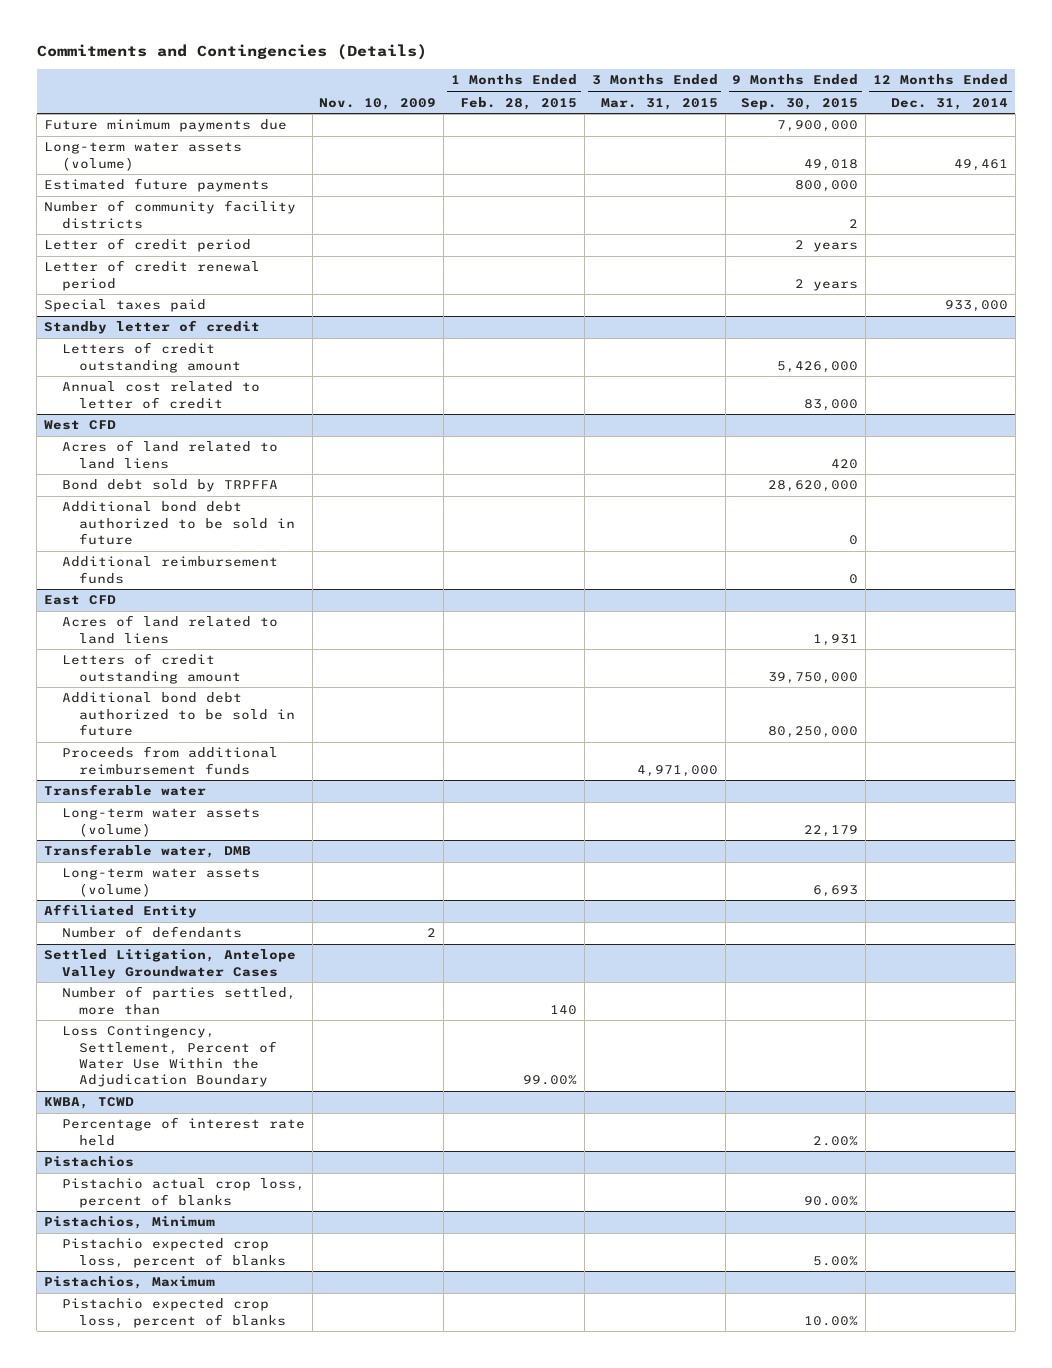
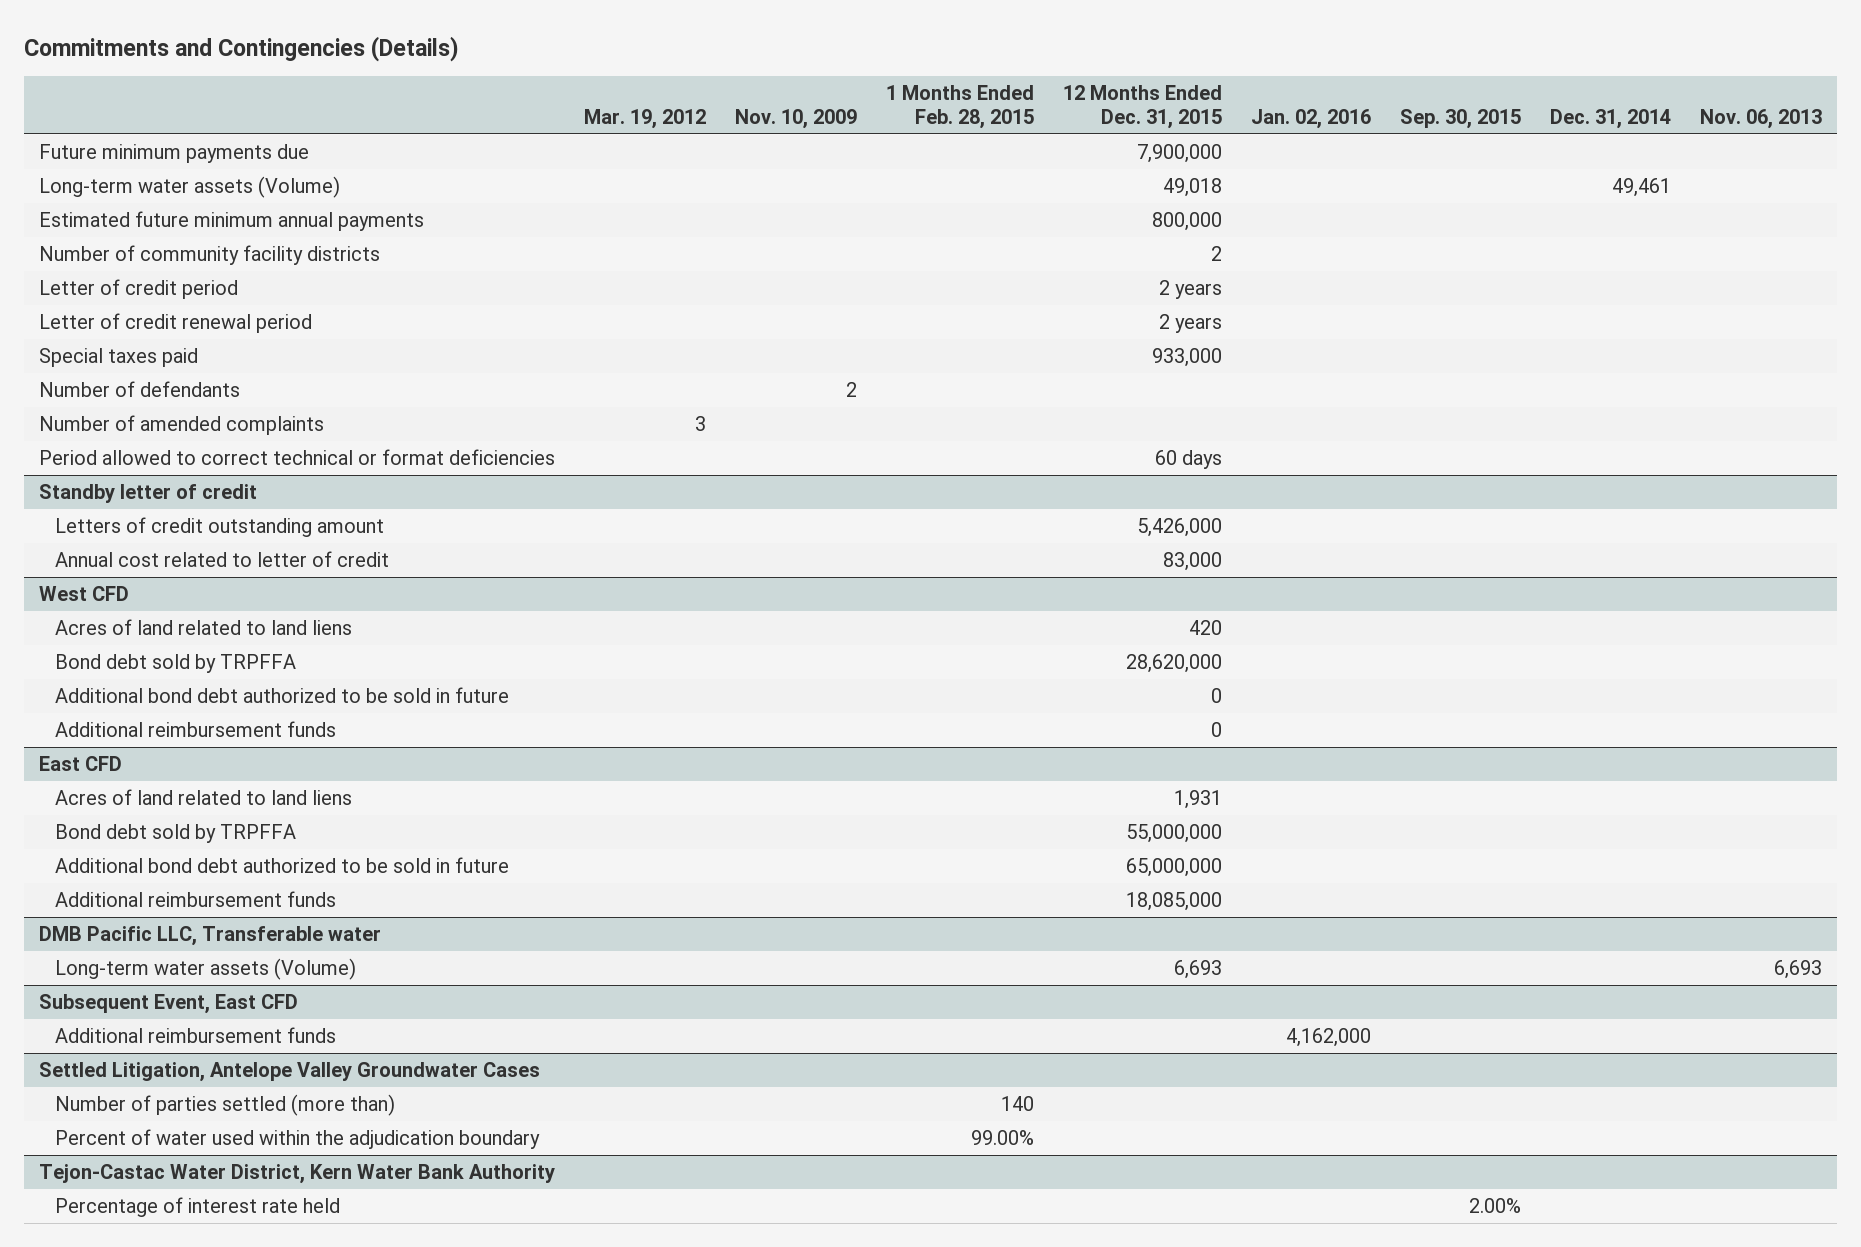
- | Nov. 10, 2009 | 1 Months Ended Feb. 28, 2015 | 3 Months Ended Mar. 31, 2015 | 9 Months Ended Sep. 30, 2015 | 12 Months Ended Dec. 31, 2014
+ | Mar. 19, 2012 | Nov. 10, 2009 | 1 Months Ended Feb. 28, 2015 | 12 Months Ended Dec. 31, 2015 | Jan. 02, 2016 | Sep. 30, 2015 | Dec. 31, 2014 | Nov. 06, 2013
- Long-term water assets (volume) | | | | 49,018 | 49,461
- Estimated future payments | | | | 800,000 |
+ Long-term water assets (Volume) | | | | 49,018 | | | 49,461 |
+ Estimated future minimum annual payments | | | | 800,000 | | | |
+ Number of defendants | | 2 | | | | | |
+ Number of amended complaints | 3 | | | | | | |
+ Period allowed to correct technical or format deficiencies | | | | 60 days | | | |
@ East CFD
- Letters of credit outstanding amount | | | | 39,750,000 |
+ Bond debt sold by TRPFFA | | | | 55,000,000 | | | |
- Proceeds from additional reimbursement funds | | | 4,971,000 | |
- Transferable water
- Long-term water assets (volume) | | | | 22,179 |
- Transferable water, DMB
- Long-term water assets (volume) | | | | 6,693 |
- Affiliated Entity
- Number of defendants | 2 | | | |
@ East CFD
+ Additional reimbursement funds | | | | 18,085,000 | | | |
+ DMB Pacific LLC, Transferable water
+ Long-term water assets (Volume) | | | | 6,693 | | | | 6,693
+ Subsequent Event, East CFD
+ Additional reimbursement funds | | | | | 4,162,000 | | |
@ Settled Litigation, Antelope Valley Groundwater Cases
- Number of parties settled, more than | | 140 | | |
- Loss Contingency, Settlement, Percent of Water Use Within the Adjudication Boundary | | 99.00% | | |
- KWBA, TCWD
- Percentage of interest rate held | | | | 2.00% |
- Pistachios
- Pistachio actual crop loss, percent of blanks | | | | 90.00% |
- Pistachios, Minimum
- Pistachio expected crop loss, percent of blanks | | | | 5.00% |
- Pistachios, Maximum
- Pistachio expected crop loss, percent of blanks | | | | 10.00% |
@ Settled Litigation, Antelope Valley Groundwater Cases
+ Number of parties settled (more than) | | | 140 | | | | |
+ Percent of water used within the adjudication boundary | | | 99.00% | | | | |
+ Tejon-Castac Water District, Kern Water Bank Authority
+ Percentage of interest rate held | | | | | | 2.00% | |

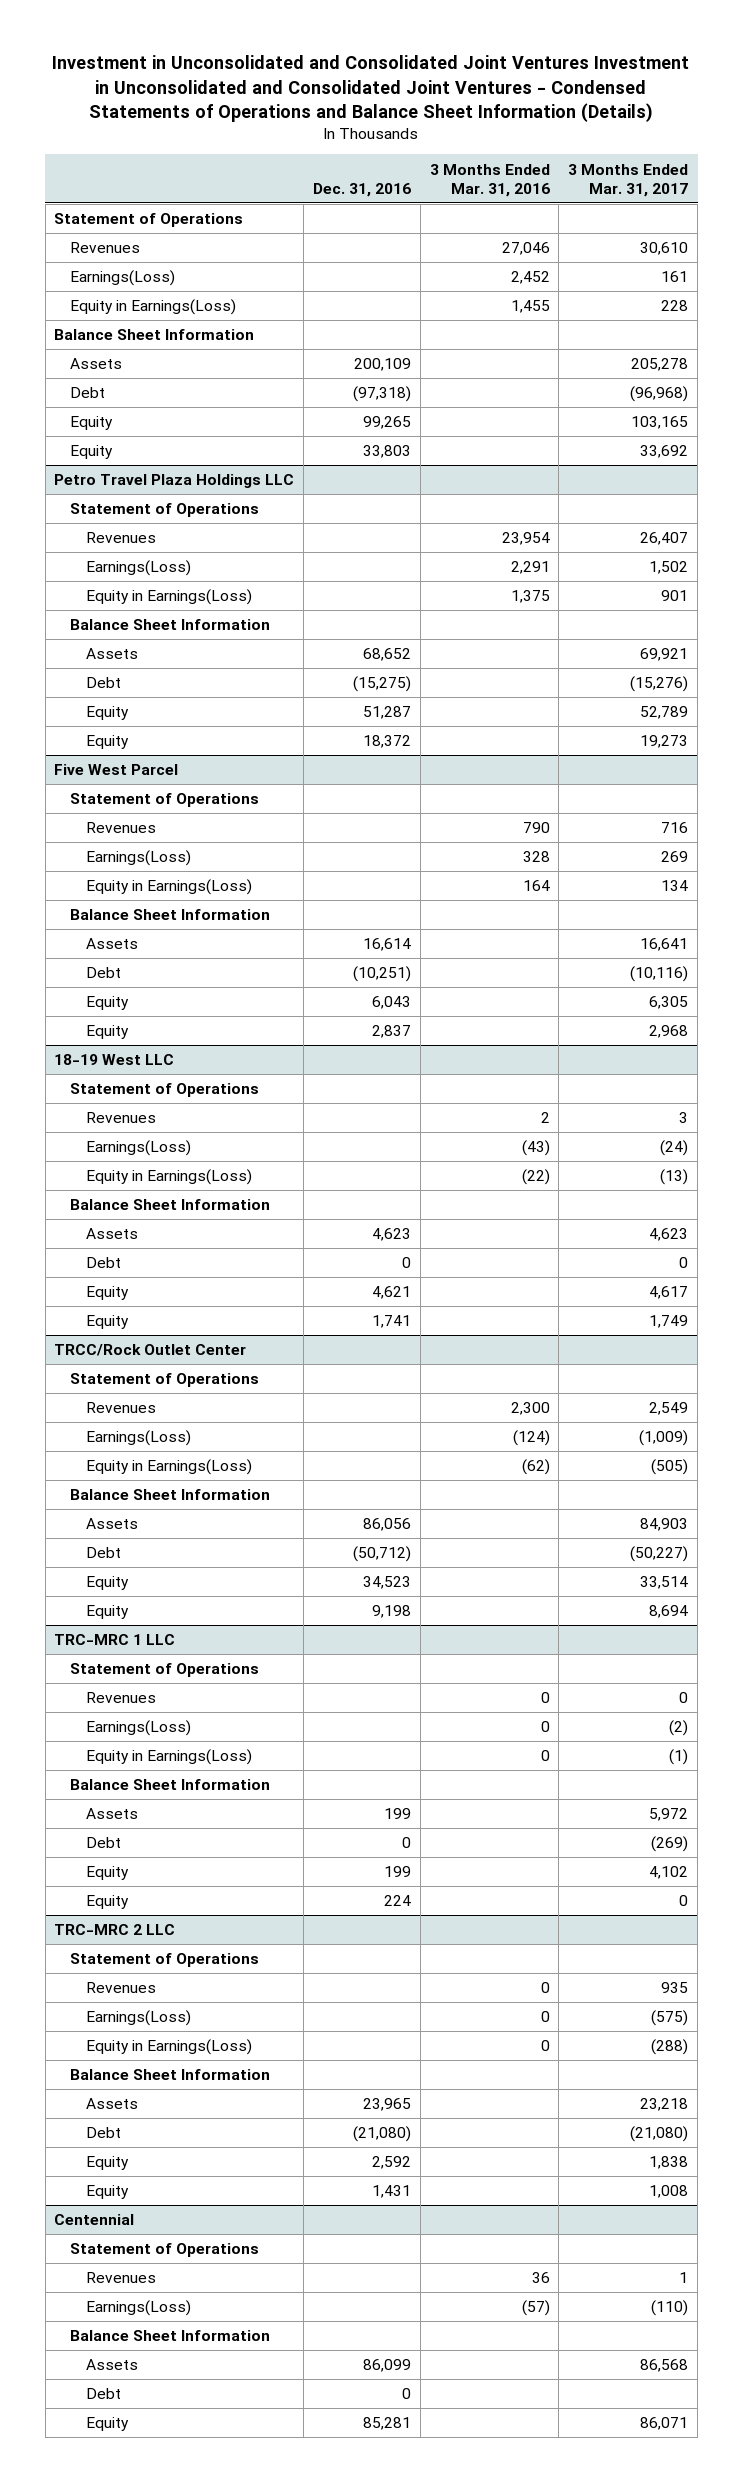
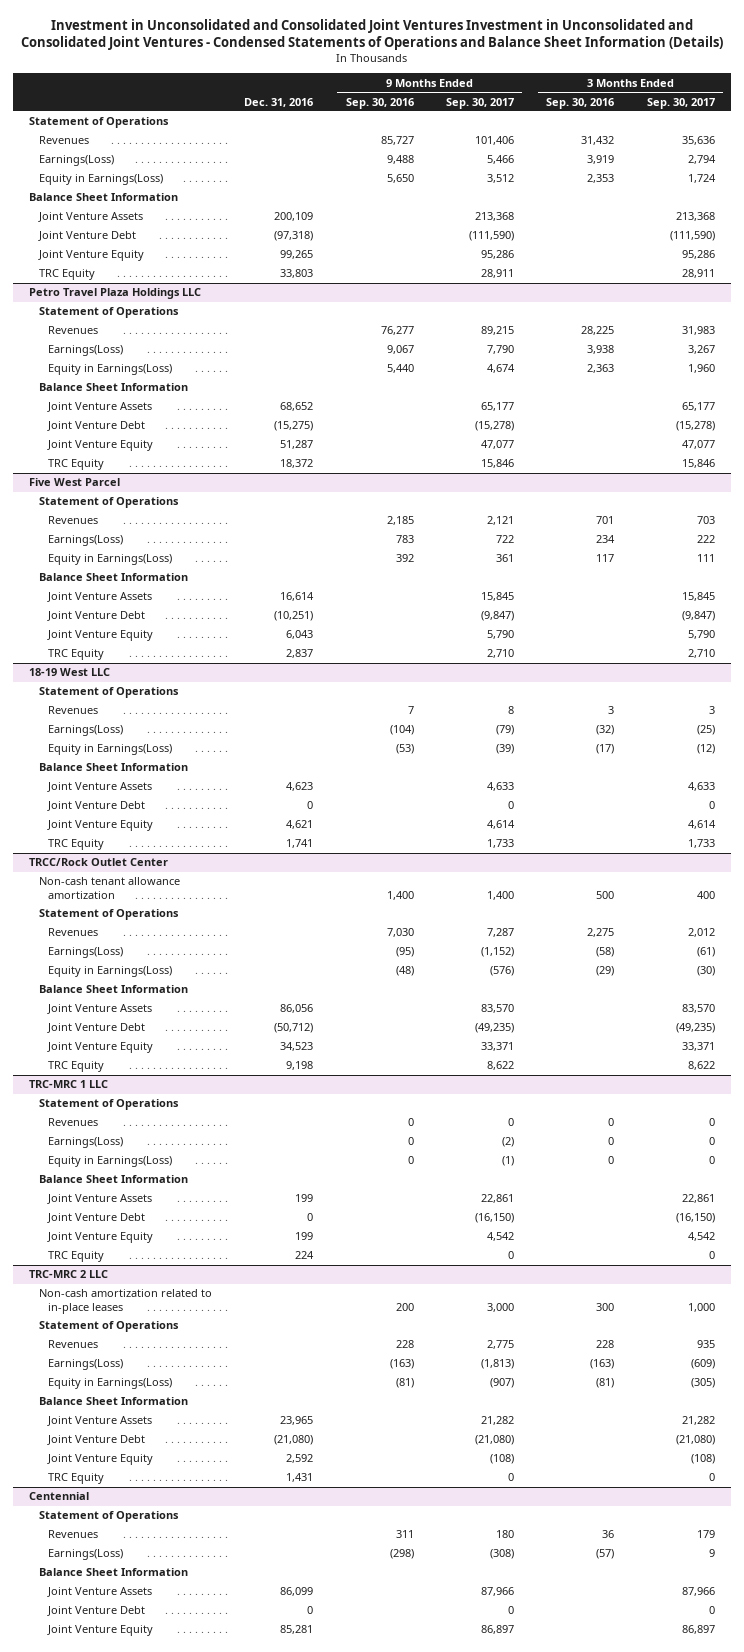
- | Dec. 31, 2016 | 3 Months Ended Mar. 31, 2016 | 3 Months Ended Mar. 31, 2017
+ | Dec. 31, 2016 | 9 Months Ended Sep. 30, 2016 | 9 Months Ended Sep. 30, 2017 | 3 Months Ended Sep. 30, 2016 | 3 Months Ended Sep. 30, 2017
- Assets | 200,109 | | 205,278
- Debt | (97,318) | | (96,968)
- Equity | 99,265 | | 103,165
- Equity | 33,803 | | 33,692
+ Joint Venture Assets | 200,109 | | 213,368 | | 213,368
+ Joint Venture Debt | (97,318) | | (111,590) | | (111,590)
+ Joint Venture Equity | 99,265 | | 95,286 | | 95,286
+ TRC Equity | 33,803 | | 28,911 | | 28,911
@ Petro Travel Plaza Holdings LLC
- Assets | 68,652 | | 69,921
- Debt | (15,275) | | (15,276)
- Equity | 51,287 | | 52,789
- Equity | 18,372 | | 19,273
+ Joint Venture Assets | 68,652 | | 65,177 | | 65,177
+ Joint Venture Debt | (15,275) | | (15,278) | | (15,278)
+ Joint Venture Equity | 51,287 | | 47,077 | | 47,077
+ TRC Equity | 18,372 | | 15,846 | | 15,846
@ Five West Parcel
- Assets | 16,614 | | 16,641
- Debt | (10,251) | | (10,116)
- Equity | 6,043 | | 6,305
- Equity | 2,837 | | 2,968
+ Joint Venture Assets | 16,614 | | 15,845 | | 15,845
+ Joint Venture Debt | (10,251) | | (9,847) | | (9,847)
+ Joint Venture Equity | 6,043 | | 5,790 | | 5,790
+ TRC Equity | 2,837 | | 2,710 | | 2,710
@ 18-19 West LLC
- Assets | 4,623 | | 4,623
- Debt | 0 | | 0
- Equity | 4,621 | | 4,617
- Equity | 1,741 | | 1,749
+ Joint Venture Assets | 4,623 | | 4,633 | | 4,633
+ Joint Venture Debt | 0 | | 0 | | 0
+ Joint Venture Equity | 4,621 | | 4,614 | | 4,614
+ TRC Equity | 1,741 | | 1,733 | | 1,733
@ TRCC/Rock Outlet Center
+ Non-cash tenant allowance amortization | | 1,400 | 1,400 | 500 | 400
- Assets | 86,056 | | 84,903
- Debt | (50,712) | | (50,227)
- Equity | 34,523 | | 33,514
- Equity | 9,198 | | 8,694
+ Joint Venture Assets | 86,056 | | 83,570 | | 83,570
+ Joint Venture Debt | (50,712) | | (49,235) | | (49,235)
+ Joint Venture Equity | 34,523 | | 33,371 | | 33,371
+ TRC Equity | 9,198 | | 8,622 | | 8,622
@ TRC-MRC 1 LLC
- Assets | 199 | | 5,972
- Debt | 0 | | (269)
- Equity | 199 | | 4,102
- Equity | 224 | | 0
+ Joint Venture Assets | 199 | | 22,861 | | 22,861
+ Joint Venture Debt | 0 | | (16,150) | | (16,150)
+ Joint Venture Equity | 199 | | 4,542 | | 4,542
+ TRC Equity | 224 | | 0 | | 0
@ TRC-MRC 2 LLC
+ Non-cash amortization related to in-place leases | | 200 | 3,000 | 300 | 1,000
- Assets | 23,965 | | 23,218
- Debt | (21,080) | | (21,080)
- Equity | 2,592 | | 1,838
- Equity | 1,431 | | 1,008
+ Joint Venture Assets | 23,965 | | 21,282 | | 21,282
+ Joint Venture Debt | (21,080) | | (21,080) | | (21,080)
+ Joint Venture Equity | 2,592 | | (108) | | (108)
+ TRC Equity | 1,431 | | 0 | | 0
@ Centennial
- Assets | 86,099 | | 86,568
- Debt | 0 | |
- Equity | 85,281 | | 86,071
+ Joint Venture Assets | 86,099 | | 87,966 | | 87,966
+ Joint Venture Debt | 0 | | 0 | | 0
+ Joint Venture Equity | 85,281 | | 86,897 | | 86,897

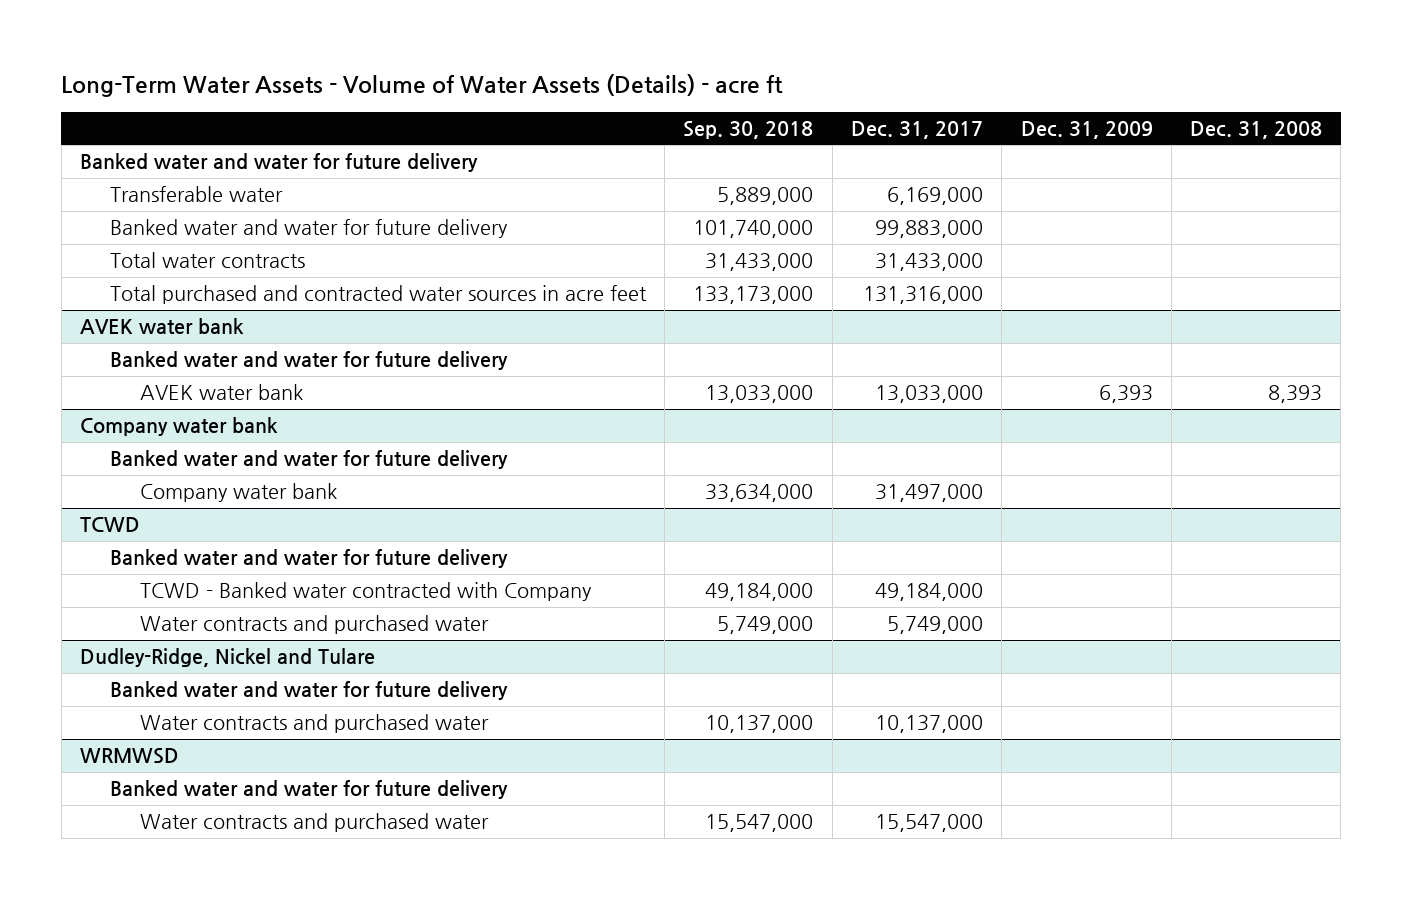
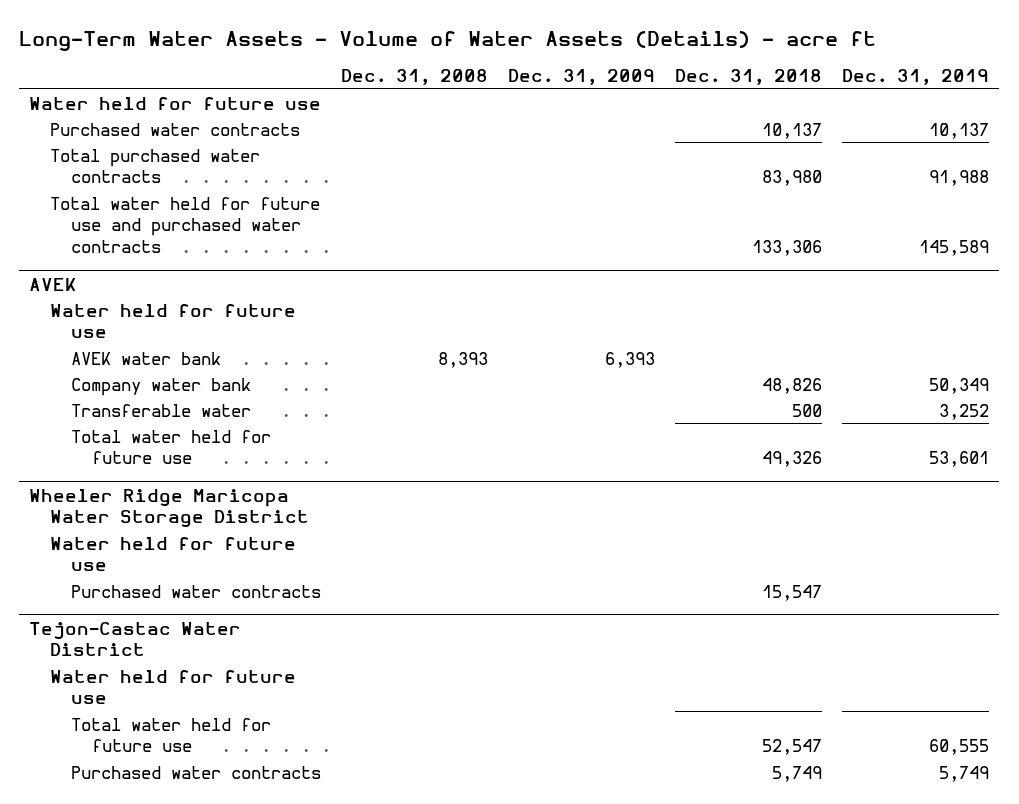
- | Sep. 30, 2018 | Dec. 31, 2017 | Dec. 31, 2009 | Dec. 31, 2008
+ | Dec. 31, 2008 | Dec. 31, 2009 | Dec. 31, 2018 | Dec. 31, 2019
- Banked water and water for future delivery
- Transferable water | 5,889,000 | 6,169,000 | |
- Banked water and water for future delivery | 101,740,000 | 99,883,000 | |
- Total water contracts | 31,433,000 | 31,433,000 | |
- Total purchased and contracted water sources in acre feet | 133,173,000 | 131,316,000 | |
- AVEK water bank
- Banked water and water for future delivery
+ Water held for future use
+ Purchased water contracts | | | 10,137 | 10,137
+ Total purchased water contracts | | | 83,980 | 91,988
+ Total water held for future use and purchased water contracts | | | 133,306 | 145,589
+ AVEK
+ Water held for future use
- Company water bank
- Banked water and water for future delivery
- Company water bank | 33,634,000 | 31,497,000 | |
- TCWD
- Banked water and water for future delivery
- TCWD - Banked water contracted with Company | 49,184,000 | 49,184,000 | |
- Water contracts and purchased water | 5,749,000 | 5,749,000 | |
- Dudley-Ridge, Nickel and Tulare
- Banked water and water for future delivery
- Water contracts and purchased water | 10,137,000 | 10,137,000 | |
- WRMWSD
- Banked water and water for future delivery
- Water contracts and purchased water | 15,547,000 | 15,547,000 | |
+ Company water bank | | | 48,826 | 50,349
+ Transferable water | | | 500 | 3,252
+ Total water held for future use | | | 49,326 | 53,601
+ Wheeler Ridge Maricopa Water Storage District
+ Water held for future use
+ Purchased water contracts | | | 15,547 |
+ Tejon-Castac Water District
+ Water held for future use
+ Total water held for future use | | | 52,547 | 60,555
+ Purchased water contracts | | | 5,749 | 5,749

